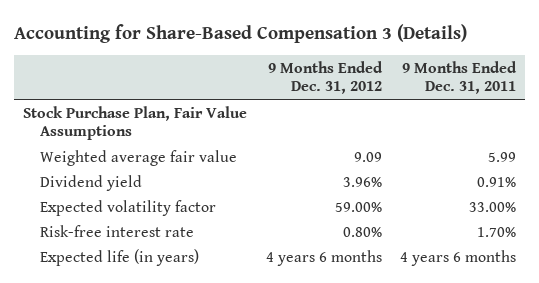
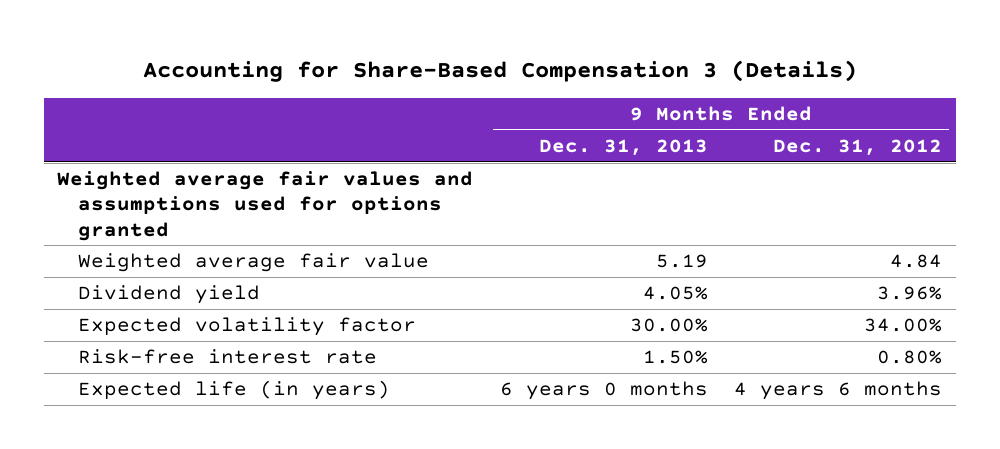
- | 9 Months Ended Dec. 31, 2012 | 9 Months Ended Dec. 31, 2011
+ | 9 Months Ended Dec. 31, 2013 | 9 Months Ended Dec. 31, 2012
- Stock Purchase Plan, Fair Value Assumptions
- Weighted average fair value | 9.09 | 5.99
+ Weighted average fair values and assumptions used for options granted
+ Weighted average fair value | 5.19 | 4.84
- Expected volatility factor | 59.00% | 33.00%
+ Expected volatility factor | 30.00% | 34.00%

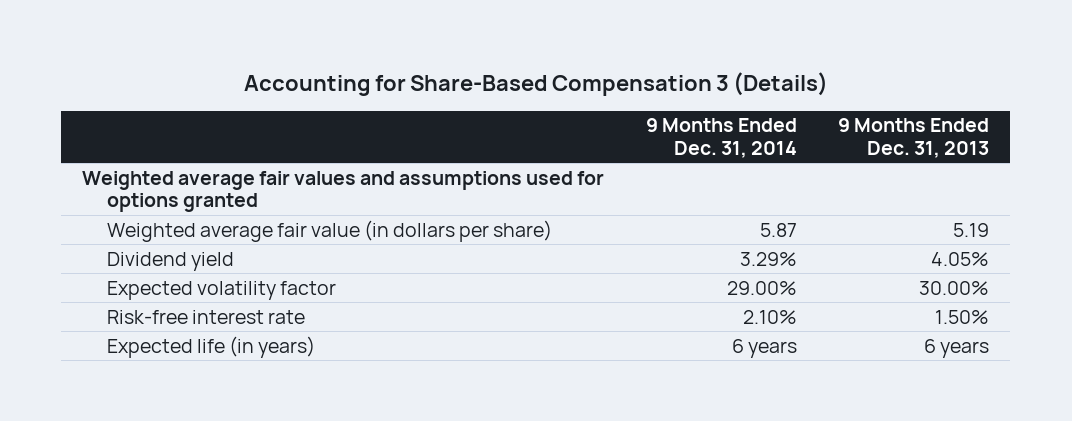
- | 9 Months Ended Dec. 31, 2013 | 9 Months Ended Dec. 31, 2012
+ | 9 Months Ended Dec. 31, 2014 | 9 Months Ended Dec. 31, 2013
- Weighted average fair value | 5.19 | 4.84
+ Weighted average fair value (in dollars per share) | 5.87 | 5.19
- Expected life (in years) | 6 years 0 months | 4 years 6 months
+ Expected life (in years) | 6 years | 6 years

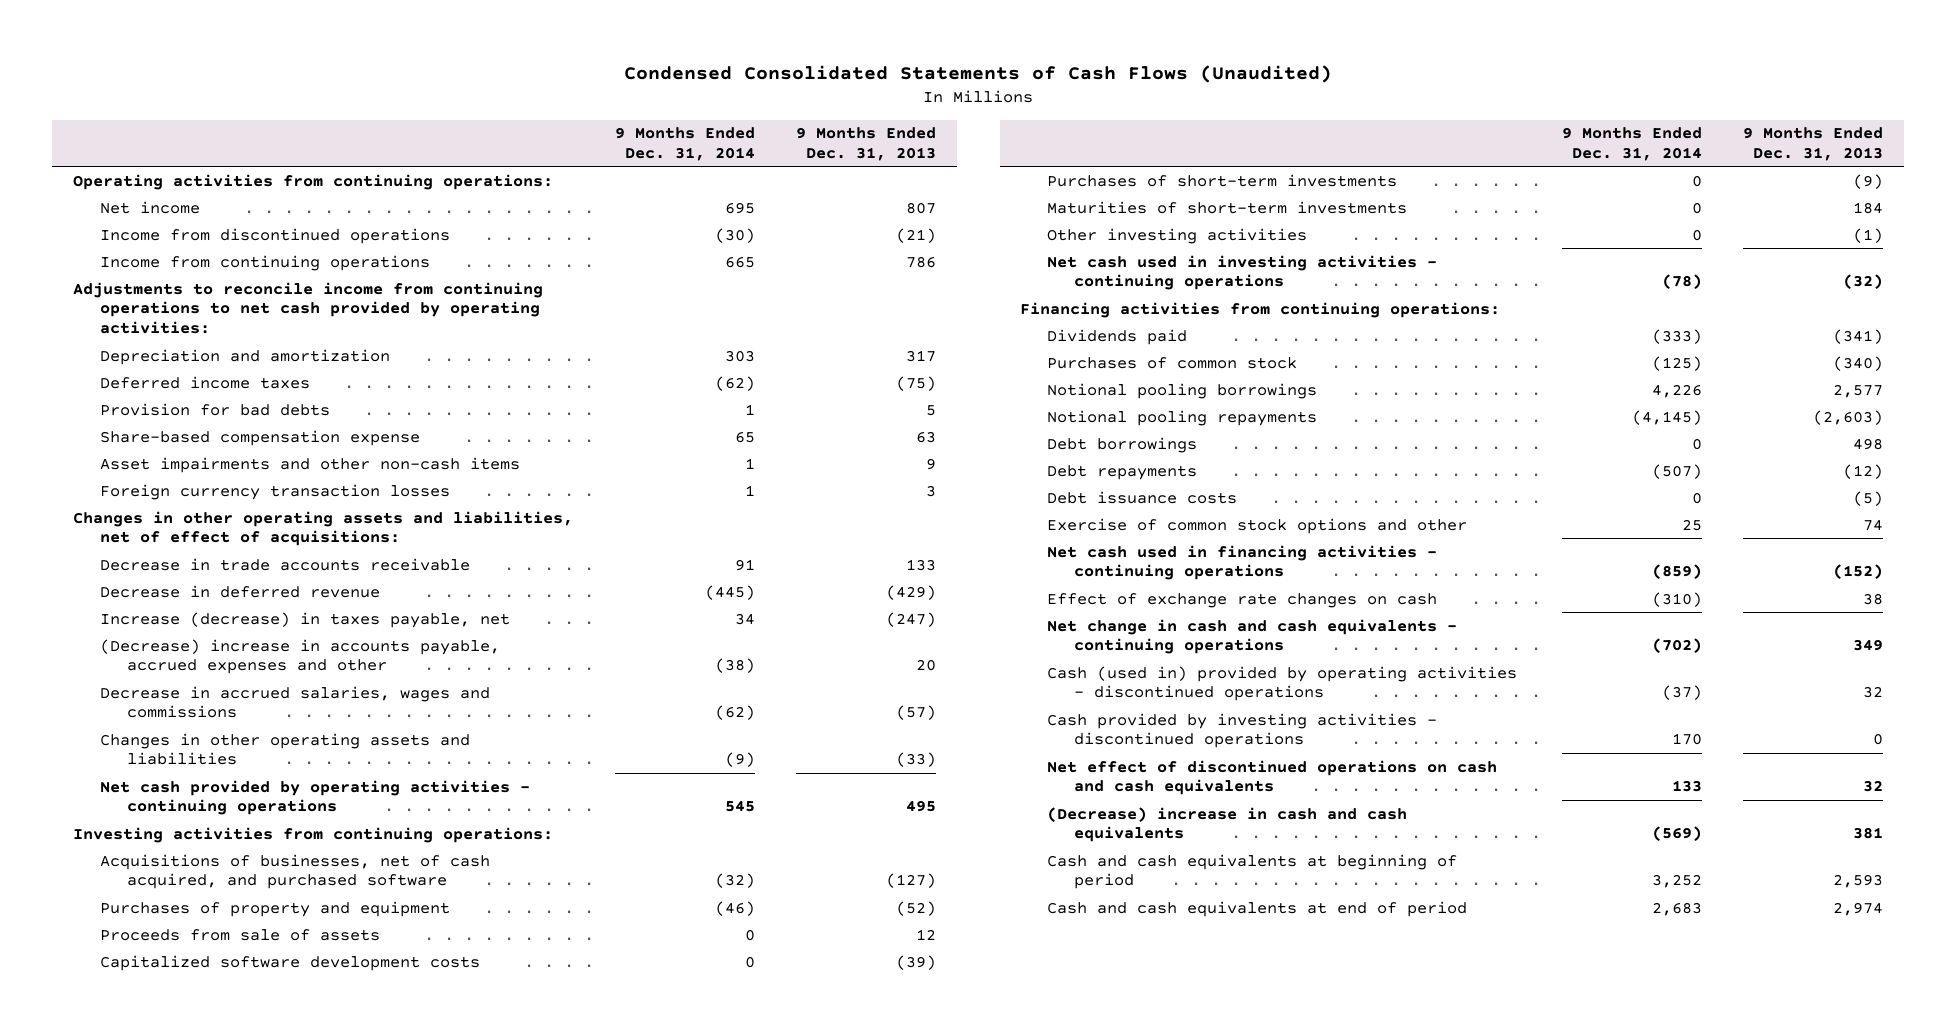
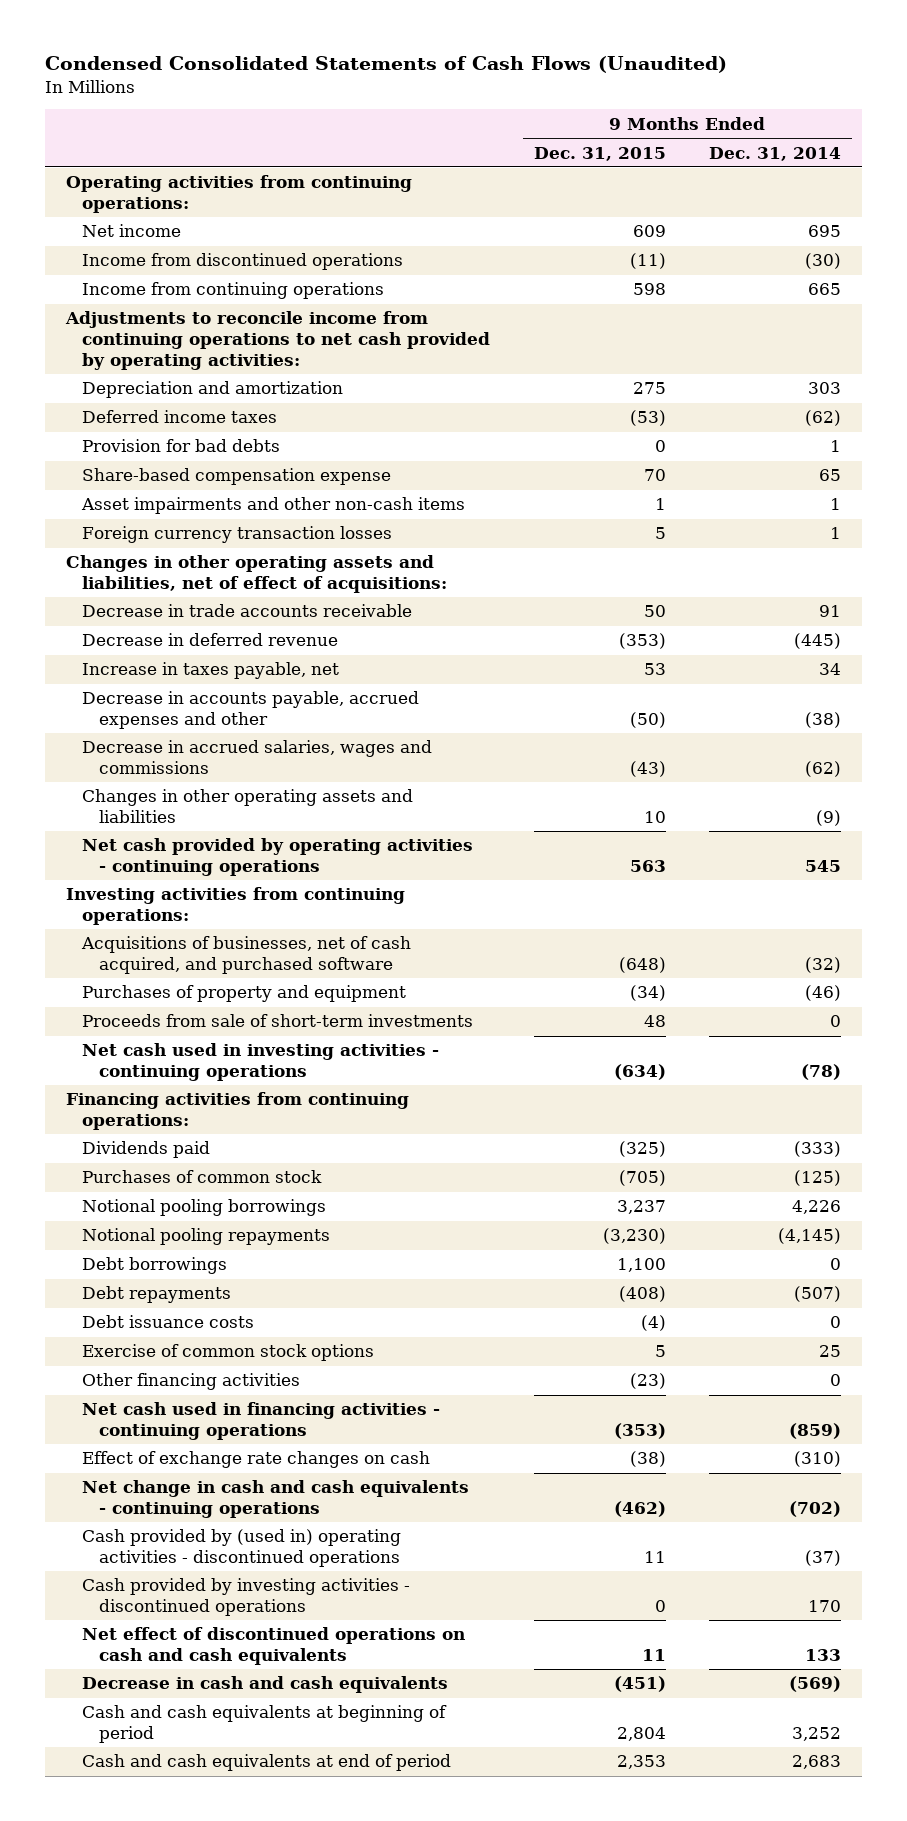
- | 9 Months Ended Dec. 31, 2014 | 9 Months Ended Dec. 31, 2013
+ | 9 Months Ended Dec. 31, 2015 | 9 Months Ended Dec. 31, 2014
- Increase (decrease) in taxes payable, net | 34 | (247)
- (Decrease) increase in accounts payable, accrued expenses and other | (38) | 20
+ Increase in taxes payable, net | 53 | 34
+ Decrease in accounts payable, accrued expenses and other | (50) | (38)
- Proceeds from sale of assets | 0 | 12
- Capitalized software development costs | 0 | (39)
- Purchases of short-term investments | 0 | (9)
- Maturities of short-term investments | 0 | 184
- Other investing activities | 0 | (1)
+ Proceeds from sale of short-term investments | 48 | 0
- Exercise of common stock options and other | 25 | 74
+ Exercise of common stock options | 5 | 25
+ Other financing activities | (23) | 0
- Cash (used in) provided by operating activities - discontinued operations | (37) | 32
+ Cash provided by (used in) operating activities - discontinued operations | 11 | (37)
- (Decrease) increase in cash and cash equivalents | (569) | 381
+ Decrease in cash and cash equivalents | (451) | (569)

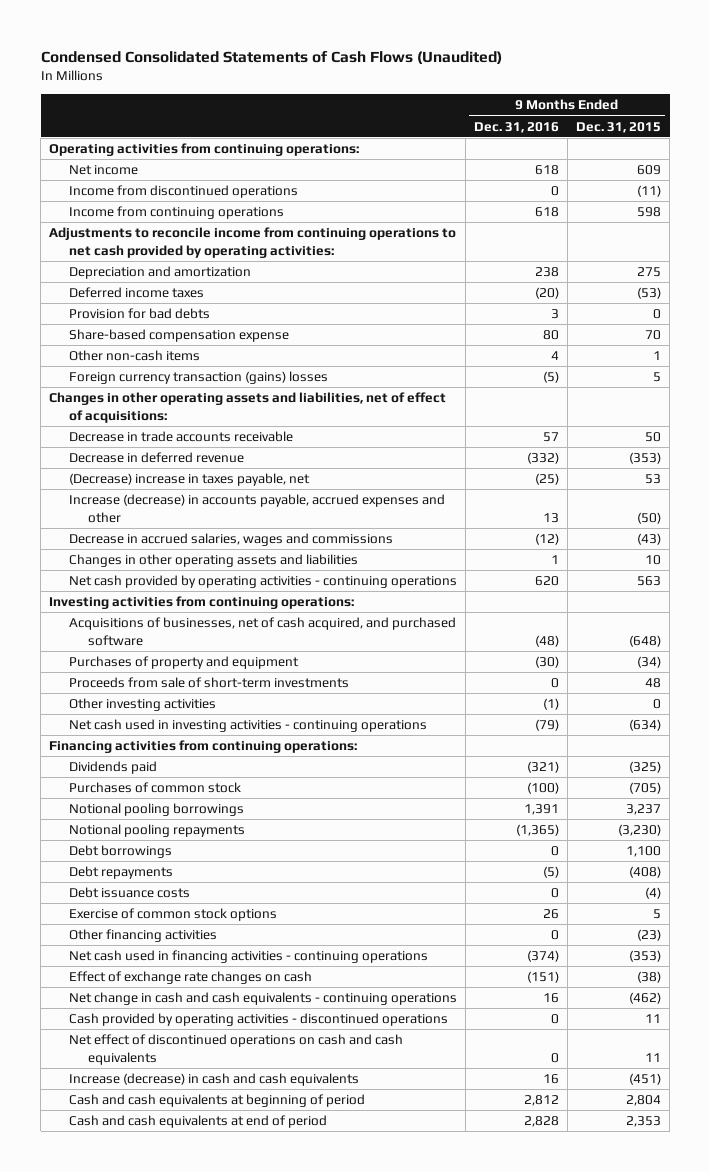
- | 9 Months Ended Dec. 31, 2015 | 9 Months Ended Dec. 31, 2014
+ | 9 Months Ended Dec. 31, 2016 | 9 Months Ended Dec. 31, 2015
- Asset impairments and other non-cash items | 1 | 1
- Foreign currency transaction losses | 5 | 1
+ Other non-cash items | 4 | 1
+ Foreign currency transaction (gains) losses | (5) | 5
- Increase in taxes payable, net | 53 | 34
- Decrease in accounts payable, accrued expenses and other | (50) | (38)
+ (Decrease) increase in taxes payable, net | (25) | 53
+ Increase (decrease) in accounts payable, accrued expenses and other | 13 | (50)
+ Other investing activities | (1) | 0
- Cash provided by (used in) operating activities - discontinued operations | 11 | (37)
- Cash provided by investing activities - discontinued operations | 0 | 170
+ Cash provided by operating activities - discontinued operations | 0 | 11
- Decrease in cash and cash equivalents | (451) | (569)
+ Increase (decrease) in cash and cash equivalents | 16 | (451)

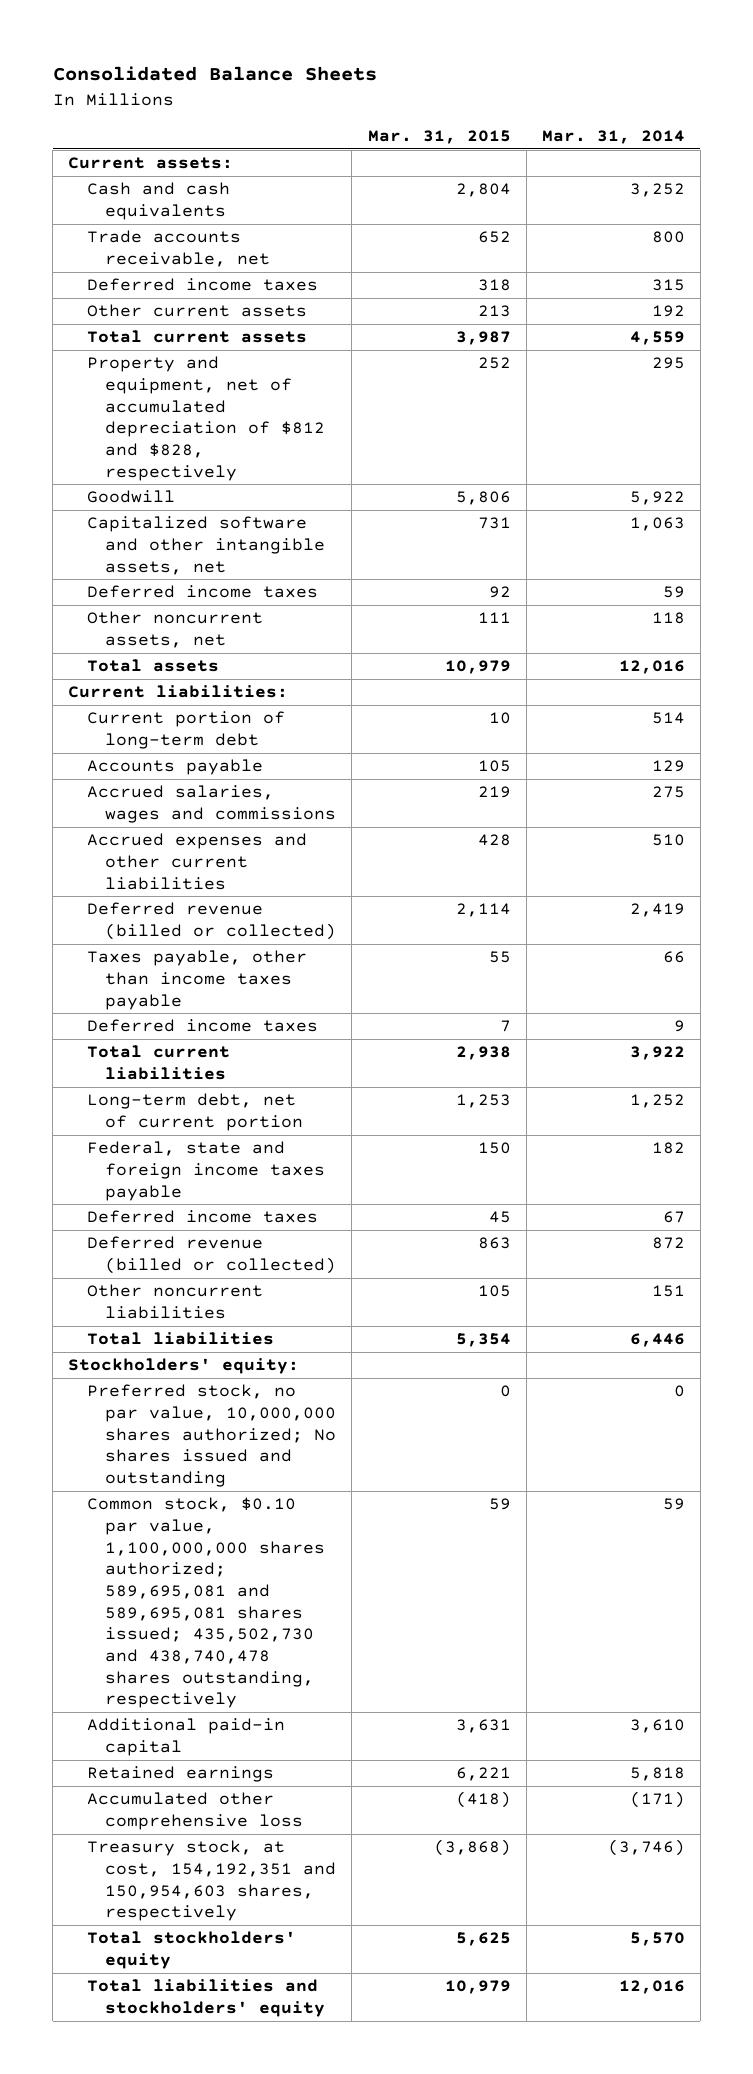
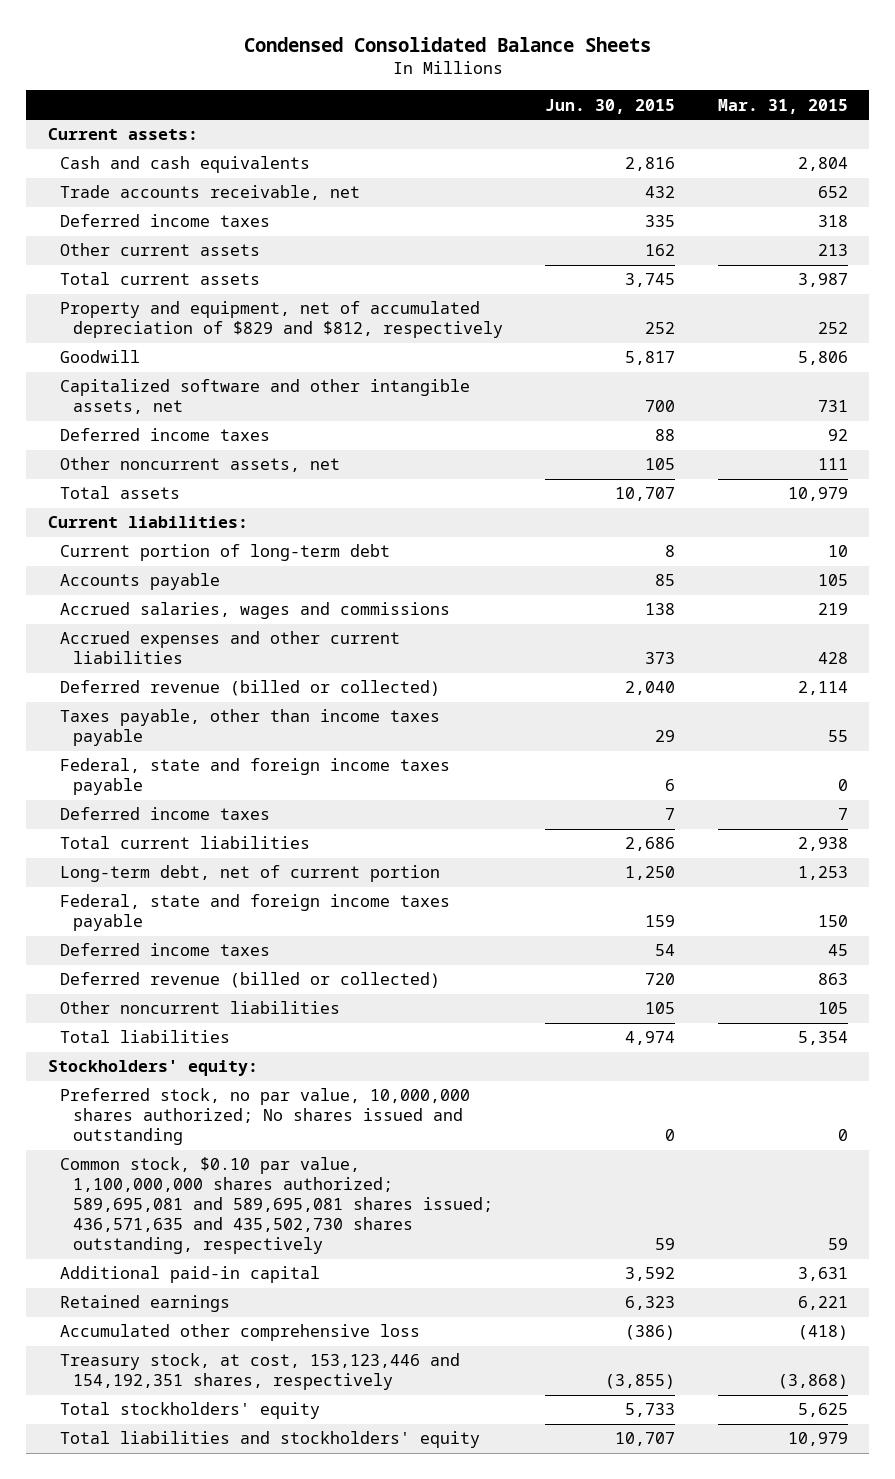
- Consolidated Balance Sheets
+ Condensed Consolidated Balance Sheets
- | Mar. 31, 2015 | Mar. 31, 2014
+ | Jun. 30, 2015 | Mar. 31, 2015
- Property and equipment, net of accumulated depreciation of $812 and $828, respectively | 252 | 295
+ Property and equipment, net of accumulated depreciation of $829 and $812, respectively | 252 | 252
+ Federal, state and foreign income taxes payable | 6 | 0
- Common stock, $0.10 par value, 1,100,000,000 shares authorized; 589,695,081 and 589,695,081 shares issued; 435,502,730 and 438,740,478 shares outstanding, respectively | 59 | 59
+ Common stock, $0.10 par value, 1,100,000,000 shares authorized; 589,695,081 and 589,695,081 shares issued; 436,571,635 and 435,502,730 shares outstanding, respectively | 59 | 59
- Treasury stock, at cost, 154,192,351 and 150,954,603 shares, respectively | (3,868) | (3,746)
+ Treasury stock, at cost, 153,123,446 and 154,192,351 shares, respectively | (3,855) | (3,868)

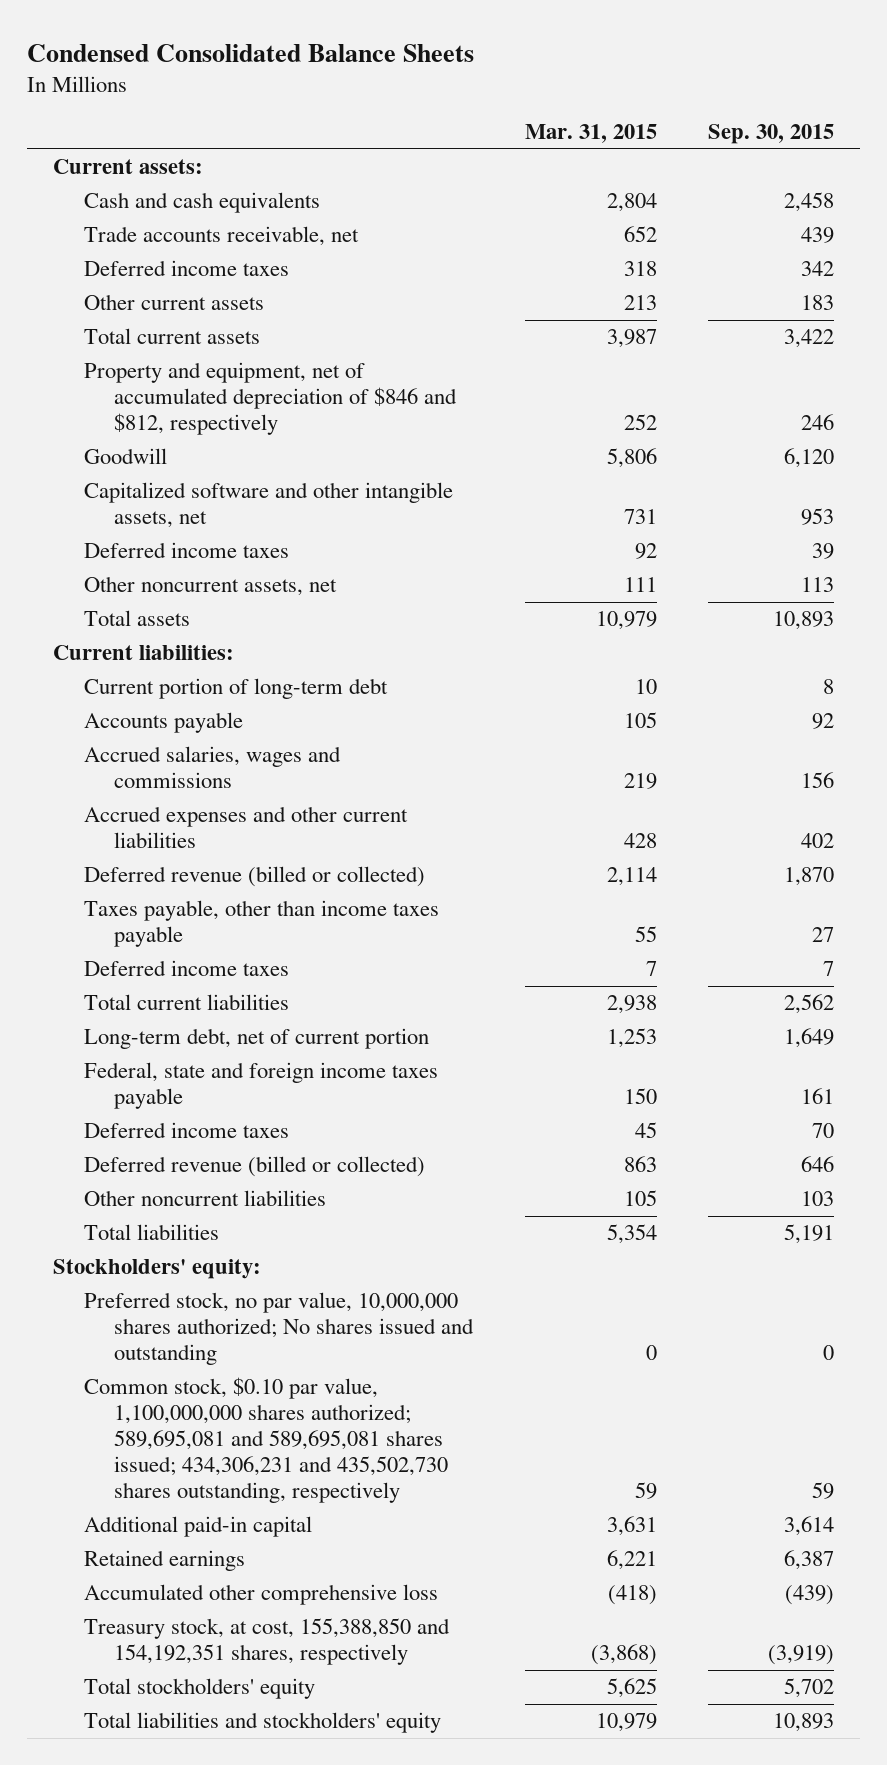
- | Jun. 30, 2015 | Mar. 31, 2015
+ | Mar. 31, 2015 | Sep. 30, 2015
- Property and equipment, net of accumulated depreciation of $829 and $812, respectively | 252 | 252
+ Property and equipment, net of accumulated depreciation of $846 and $812, respectively | 252 | 246
- Federal, state and foreign income taxes payable | 6 | 0
- Common stock, $0.10 par value, 1,100,000,000 shares authorized; 589,695,081 and 589,695,081 shares issued; 436,571,635 and 435,502,730 shares outstanding, respectively | 59 | 59
+ Common stock, $0.10 par value, 1,100,000,000 shares authorized; 589,695,081 and 589,695,081 shares issued; 434,306,231 and 435,502,730 shares outstanding, respectively | 59 | 59
- Treasury stock, at cost, 153,123,446 and 154,192,351 shares, respectively | (3,855) | (3,868)
+ Treasury stock, at cost, 155,388,850 and 154,192,351 shares, respectively | (3,868) | (3,919)

